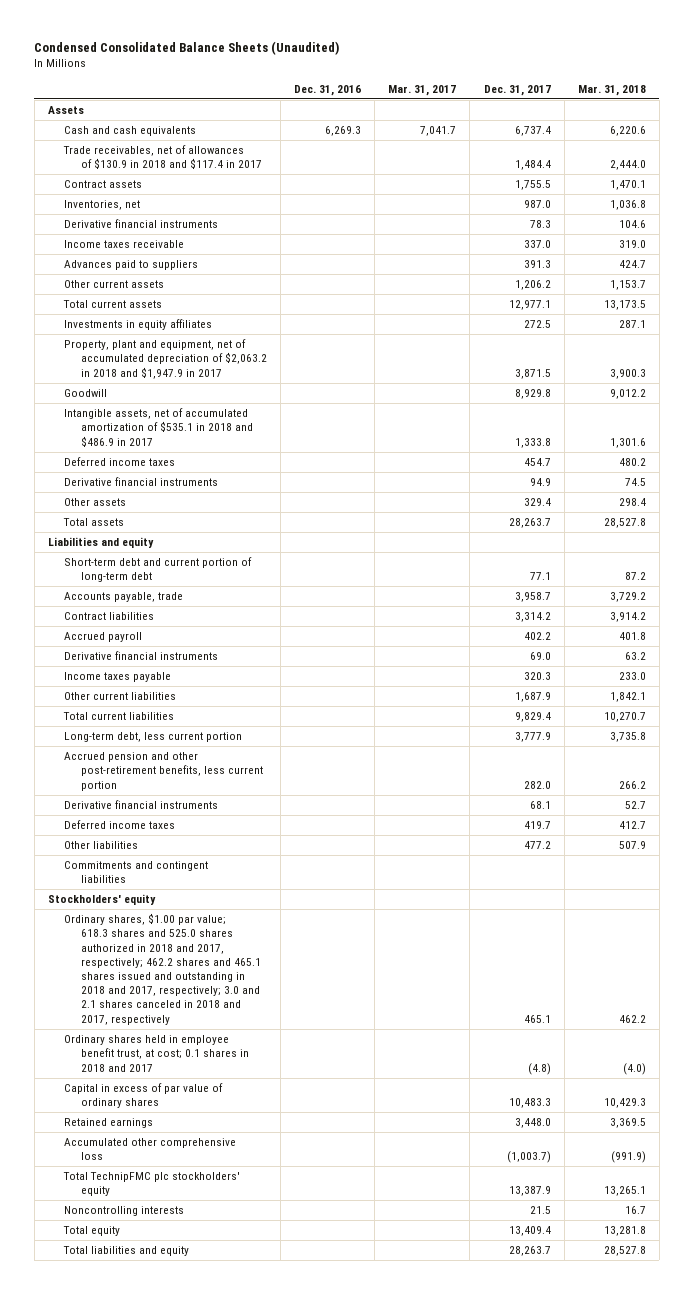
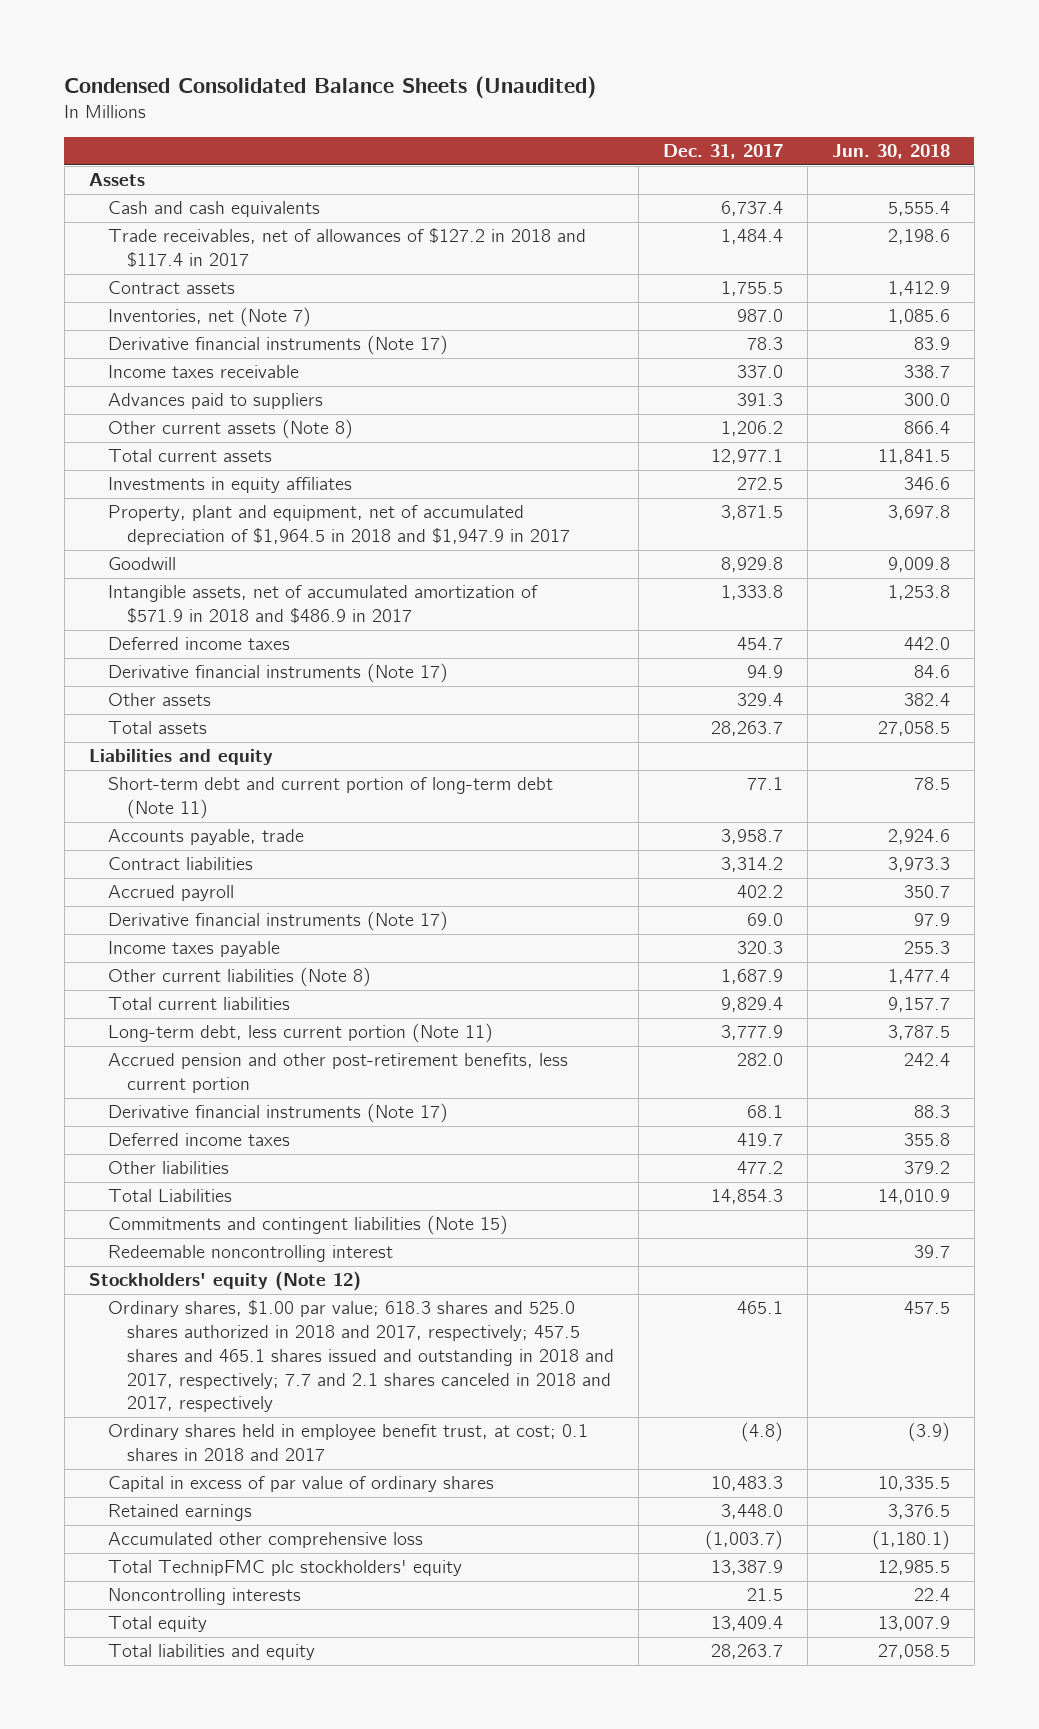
- | Dec. 31, 2016 | Mar. 31, 2017 | Dec. 31, 2017 | Mar. 31, 2018
+ | Dec. 31, 2017 | Jun. 30, 2018
- Trade receivables, net of allowances of $130.9 in 2018 and $117.4 in 2017 | | | 1,484.4 | 2,444.0
+ Trade receivables, net of allowances of $127.2 in 2018 and $117.4 in 2017 | 1,484.4 | 2,198.6
- Inventories, net | | | 987.0 | 1,036.8
- Derivative financial instruments | | | 78.3 | 104.6
+ Inventories, net (Note 7) | 987.0 | 1,085.6
+ Derivative financial instruments (Note 17) | 78.3 | 83.9
- Other current assets | | | 1,206.2 | 1,153.7
+ Other current assets (Note 8) | 1,206.2 | 866.4
- Property, plant and equipment, net of accumulated depreciation of $2,063.2 in 2018 and $1,947.9 in 2017 | | | 3,871.5 | 3,900.3
+ Property, plant and equipment, net of accumulated depreciation of $1,964.5 in 2018 and $1,947.9 in 2017 | 3,871.5 | 3,697.8
- Intangible assets, net of accumulated amortization of $535.1 in 2018 and $486.9 in 2017 | | | 1,333.8 | 1,301.6
+ Intangible assets, net of accumulated amortization of $571.9 in 2018 and $486.9 in 2017 | 1,333.8 | 1,253.8
- Derivative financial instruments | | | 94.9 | 74.5
+ Derivative financial instruments (Note 17) | 94.9 | 84.6
- Short-term debt and current portion of long-term debt | | | 77.1 | 87.2
+ Short-term debt and current portion of long-term debt (Note 11) | 77.1 | 78.5
- Derivative financial instruments | | | 69.0 | 63.2
+ Derivative financial instruments (Note 17) | 69.0 | 97.9
- Other current liabilities | | | 1,687.9 | 1,842.1
+ Other current liabilities (Note 8) | 1,687.9 | 1,477.4
- Long-term debt, less current portion | | | 3,777.9 | 3,735.8
+ Long-term debt, less current portion (Note 11) | 3,777.9 | 3,787.5
- Derivative financial instruments | | | 68.1 | 52.7
+ Derivative financial instruments (Note 17) | 68.1 | 88.3
- Commitments and contingent liabilities
- Stockholders' equity
- Ordinary shares, $1.00 par value; 618.3 shares and 525.0 shares authorized in 2018 and 2017, respectively; 462.2 shares and 465.1 shares issued and outstanding in 2018 and 2017, respectively; 3.0 and 2.1 shares canceled in 2018 and 2017, respectively | | | 465.1 | 462.2
+ Total Liabilities | 14,854.3 | 14,010.9
+ Commitments and contingent liabilities (Note 15)
+ Redeemable noncontrolling interest | | 39.7
+ Stockholders' equity (Note 12)
+ Ordinary shares, $1.00 par value; 618.3 shares and 525.0 shares authorized in 2018 and 2017, respectively; 457.5 shares and 465.1 shares issued and outstanding in 2018 and 2017, respectively; 7.7 and 2.1 shares canceled in 2018 and 2017, respectively | 465.1 | 457.5

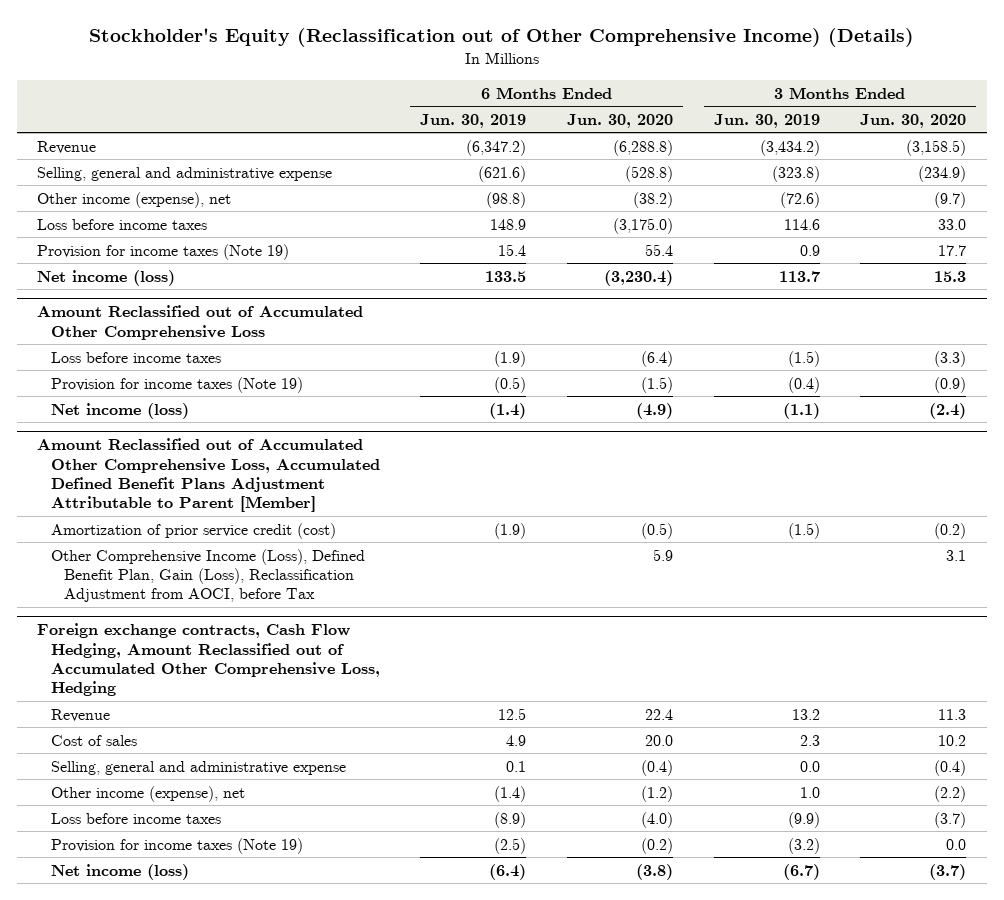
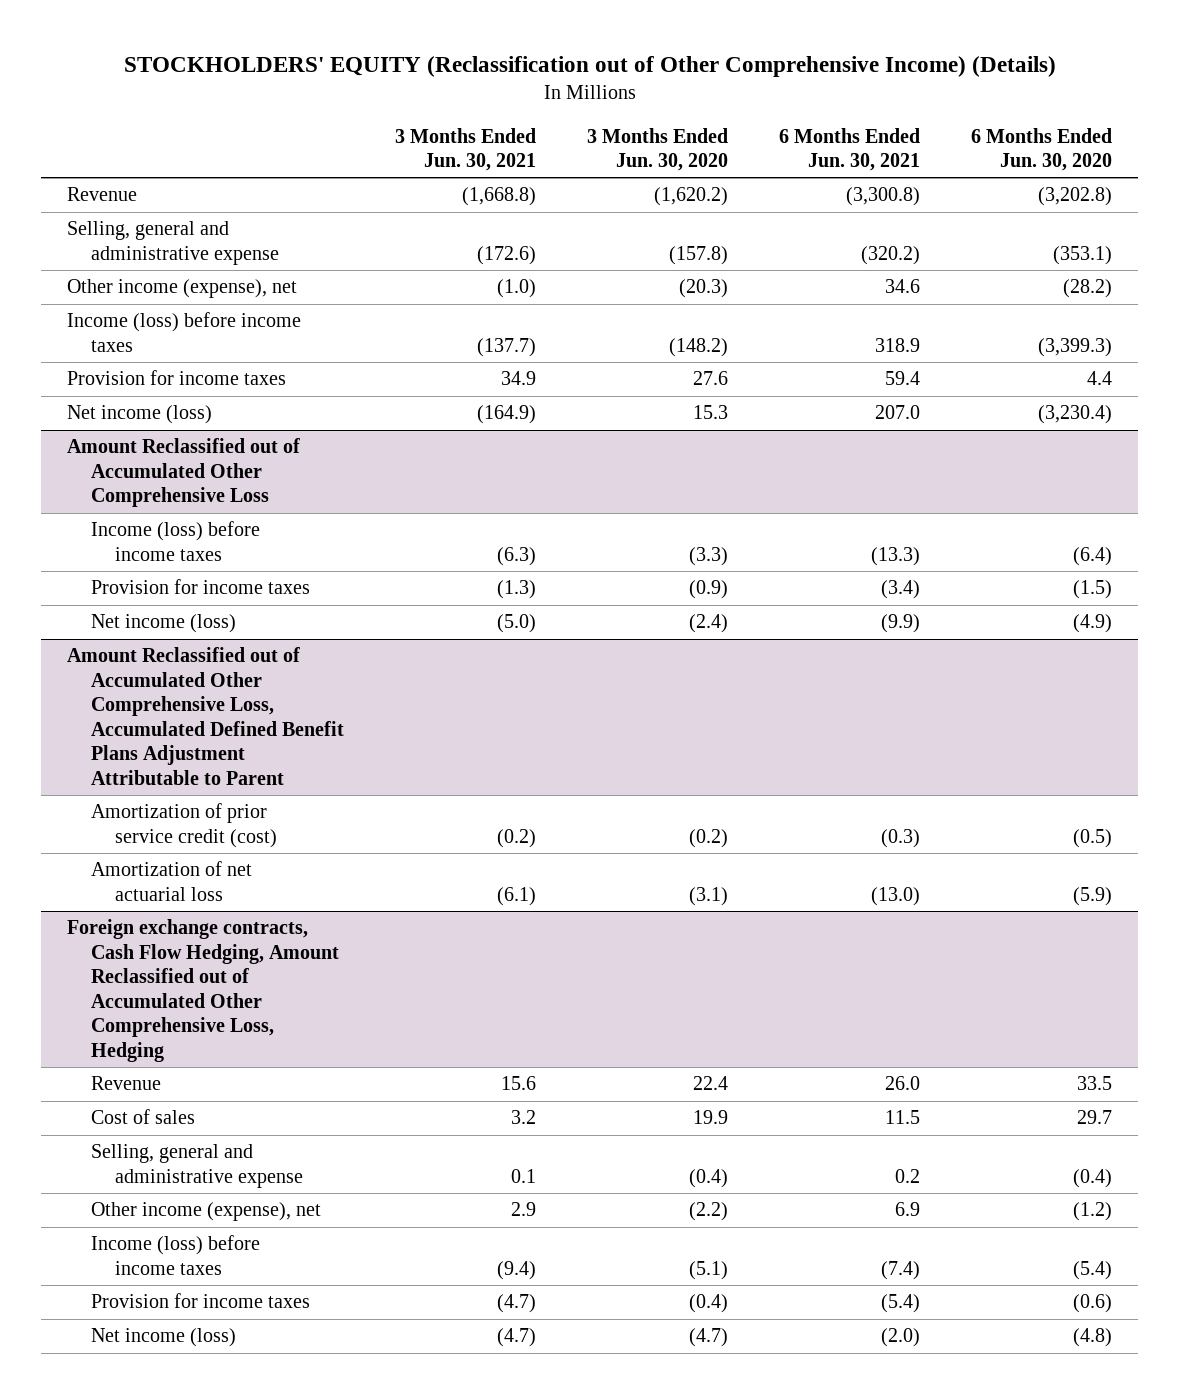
- Stockholder's Equity (Reclassification out of Other Comprehensive Income) (Details)
+ STOCKHOLDERS' EQUITY (Reclassification out of Other Comprehensive Income) (Details)
- | 6 Months Ended Jun. 30, 2019 | 6 Months Ended Jun. 30, 2020 | 3 Months Ended Jun. 30, 2019 | 3 Months Ended Jun. 30, 2020
+ | 3 Months Ended Jun. 30, 2021 | 3 Months Ended Jun. 30, 2020 | 6 Months Ended Jun. 30, 2021 | 6 Months Ended Jun. 30, 2020
- Revenue | (6,347.2) | (6,288.8) | (3,434.2) | (3,158.5)
- Selling, general and administrative expense | (621.6) | (528.8) | (323.8) | (234.9)
- Other income (expense), net | (98.8) | (38.2) | (72.6) | (9.7)
- Loss before income taxes | 148.9 | (3,175.0) | 114.6 | 33.0
- Provision for income taxes (Note 19) | 15.4 | 55.4 | 0.9 | 17.7
+ Revenue | (1,668.8) | (1,620.2) | (3,300.8) | (3,202.8)
+ Selling, general and administrative expense | (172.6) | (157.8) | (320.2) | (353.1)
+ Other income (expense), net | (1.0) | (20.3) | 34.6 | (28.2)
+ Income (loss) before income taxes | (137.7) | (148.2) | 318.9 | (3,399.3)
+ Provision for income taxes | 34.9 | 27.6 | 59.4 | 4.4
@ Amount Reclassified out of Accumulated Other Comprehensive Loss
- Loss before income taxes | (1.9) | (6.4) | (1.5) | (3.3)
- Provision for income taxes (Note 19) | (0.5) | (1.5) | (0.4) | (0.9)
+ Income (loss) before income taxes | (6.3) | (3.3) | (13.3) | (6.4)
+ Provision for income taxes | (1.3) | (0.9) | (3.4) | (1.5)
- Amount Reclassified out of Accumulated Other Comprehensive Loss, Accumulated Defined Benefit Plans Adjustment Attributable to Parent [Member]
+ Amount Reclassified out of Accumulated Other Comprehensive Loss, Accumulated Defined Benefit Plans Adjustment Attributable to Parent
- Other Comprehensive Income (Loss), Defined Benefit Plan, Gain (Loss), Reclassification Adjustment from AOCI, before Tax | | 5.9 | | 3.1
+ Amortization of net actuarial loss | (6.1) | (3.1) | (13.0) | (5.9)
@ Foreign exchange contracts, Cash Flow Hedging, Amount Reclassified out of Accumulated Other Comprehensive Loss, Hedging
- Revenue | 12.5 | 22.4 | 13.2 | 11.3
- Cost of sales | 4.9 | 20.0 | 2.3 | 10.2
+ Revenue | 15.6 | 22.4 | 26.0 | 33.5
+ Cost of sales | 3.2 | 19.9 | 11.5 | 29.7
- Loss before income taxes | (8.9) | (4.0) | (9.9) | (3.7)
- Provision for income taxes (Note 19) | (2.5) | (0.2) | (3.2) | 0.0
- Net income (loss) | (6.4) | (3.8) | (6.7) | (3.7)
+ Income (loss) before income taxes | (9.4) | (5.1) | (7.4) | (5.4)
+ Provision for income taxes | (4.7) | (0.4) | (5.4) | (0.6)
+ Net income (loss) | (4.7) | (4.7) | (2.0) | (4.8)

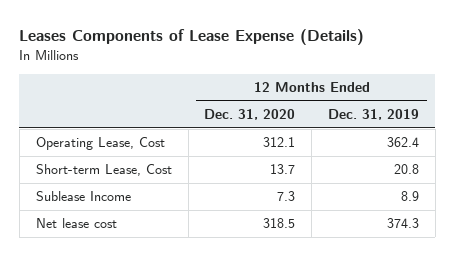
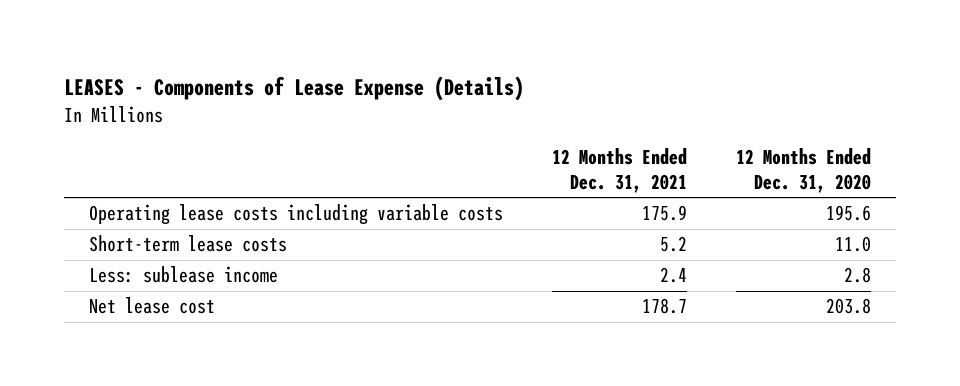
- Leases Components of Lease Expense (Details)
+ LEASES - Components of Lease Expense (Details)
- | 12 Months Ended Dec. 31, 2020 | 12 Months Ended Dec. 31, 2019
+ | 12 Months Ended Dec. 31, 2021 | 12 Months Ended Dec. 31, 2020
- Operating Lease, Cost | 312.1 | 362.4
- Short-term Lease, Cost | 13.7 | 20.8
- Sublease Income | 7.3 | 8.9
- Net lease cost | 318.5 | 374.3
+ Operating lease costs including variable costs | 175.9 | 195.6
+ Short-term lease costs | 5.2 | 11.0
+ Less: sublease income | 2.4 | 2.8
+ Net lease cost | 178.7 | 203.8

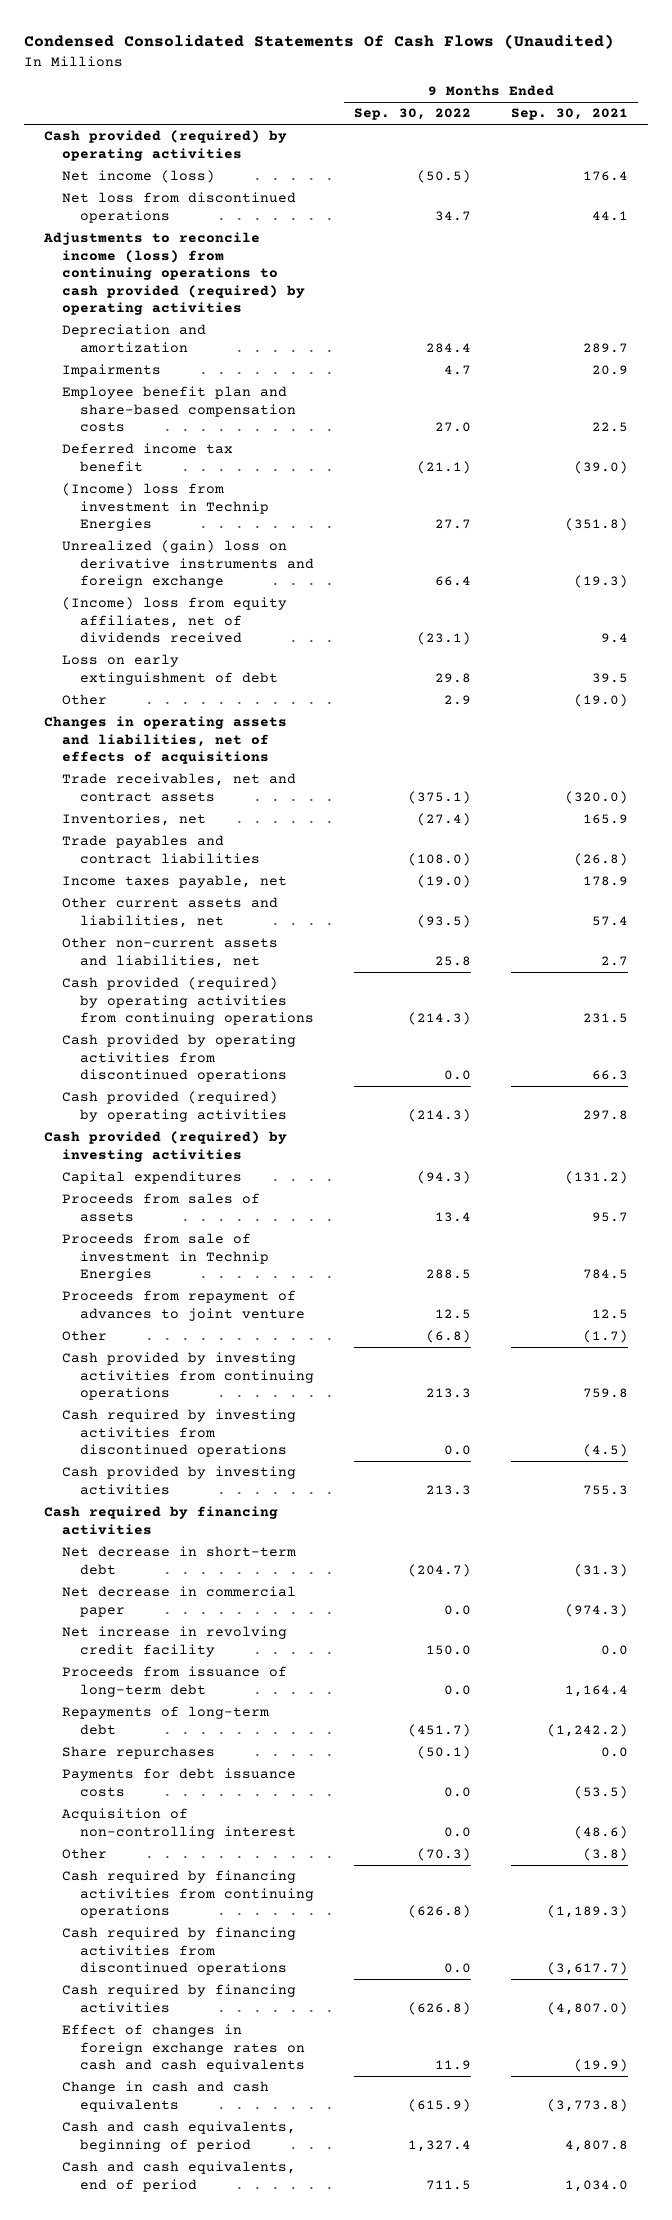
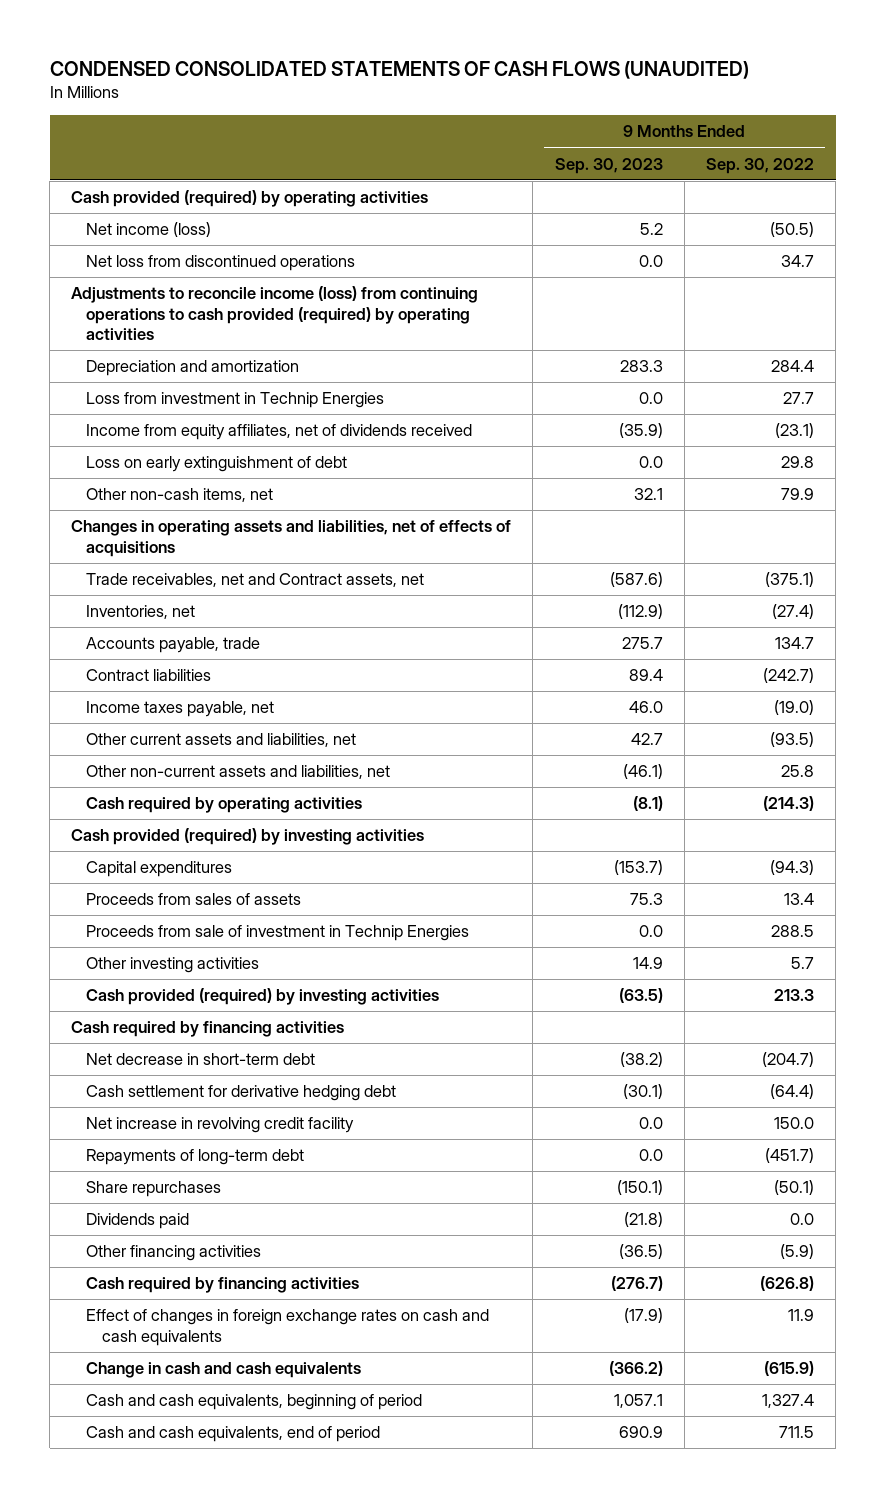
- Condensed Consolidated Statements Of Cash Flows (Unaudited)
+ CONDENSED CONSOLIDATED STATEMENTS OF CASH FLOWS (UNAUDITED)
- | 9 Months Ended Sep. 30, 2022 | 9 Months Ended Sep. 30, 2021
+ | 9 Months Ended Sep. 30, 2023 | 9 Months Ended Sep. 30, 2022
- Impairments | 4.7 | 20.9
- Employee benefit plan and share-based compensation costs | 27.0 | 22.5
- Deferred income tax benefit | (21.1) | (39.0)
- (Income) loss from investment in Technip Energies | 27.7 | (351.8)
- Unrealized (gain) loss on derivative instruments and foreign exchange | 66.4 | (19.3)
- (Income) loss from equity affiliates, net of dividends received | (23.1) | 9.4
+ Loss from investment in Technip Energies | 0.0 | 27.7
+ Income from equity affiliates, net of dividends received | (35.9) | (23.1)
- Other | 2.9 | (19.0)
+ Other non-cash items, net | 32.1 | 79.9
- Trade receivables, net and contract assets | (375.1) | (320.0)
+ Trade receivables, net and Contract assets, net | (587.6) | (375.1)
- Trade payables and contract liabilities | (108.0) | (26.8)
+ Accounts payable, trade | 275.7 | 134.7
+ Contract liabilities | 89.4 | (242.7)
- Cash provided (required) by operating activities from continuing operations | (214.3) | 231.5
- Cash provided by operating activities from discontinued operations | 0.0 | 66.3
- Cash provided (required) by operating activities | (214.3) | 297.8
+ Cash required by operating activities | (8.1) | (214.3)
- Proceeds from repayment of advances to joint venture | 12.5 | 12.5
- Other | (6.8) | (1.7)
- Cash provided by investing activities from continuing operations | 213.3 | 759.8
- Cash required by investing activities from discontinued operations | 0.0 | (4.5)
- Cash provided by investing activities | 213.3 | 755.3
+ Other investing activities | 14.9 | 5.7
+ Cash provided (required) by investing activities | (63.5) | 213.3
- Net decrease in commercial paper | 0.0 | (974.3)
+ Cash settlement for derivative hedging debt | (30.1) | (64.4)
- Proceeds from issuance of long-term debt | 0.0 | 1,164.4
- Payments for debt issuance costs | 0.0 | (53.5)
- Acquisition of non-controlling interest | 0.0 | (48.6)
- Other | (70.3) | (3.8)
- Cash required by financing activities from continuing operations | (626.8) | (1,189.3)
- Cash required by financing activities from discontinued operations | 0.0 | (3,617.7)
+ Dividends paid | (21.8) | 0.0
+ Other financing activities | (36.5) | (5.9)

